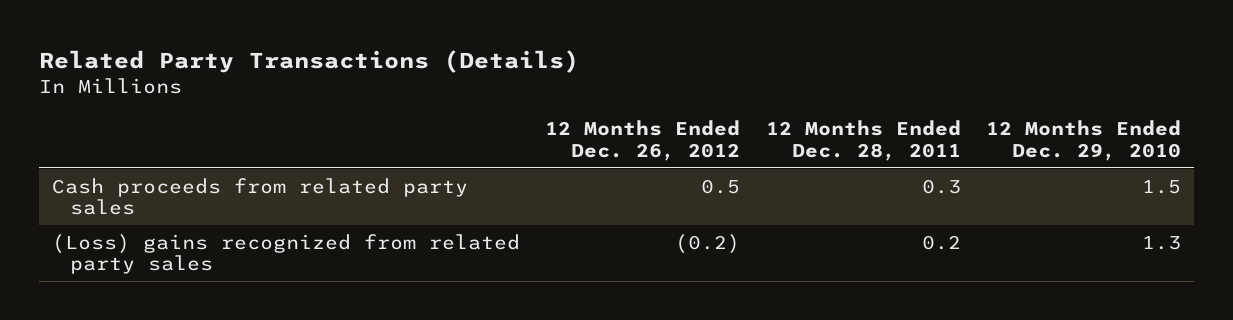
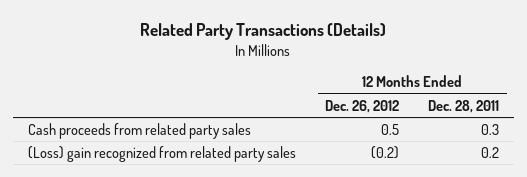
- | 12 Months Ended Dec. 26, 2012 | 12 Months Ended Dec. 28, 2011 | 12 Months Ended Dec. 29, 2010
+ | 12 Months Ended Dec. 26, 2012 | 12 Months Ended Dec. 28, 2011
- (Loss) gains recognized from related party sales | (0.2) | 0.2 | 1.3
+ (Loss) gain recognized from related party sales | (0.2) | 0.2

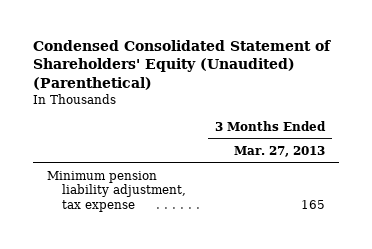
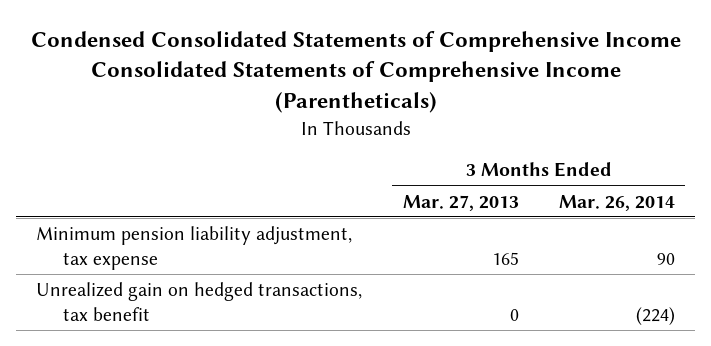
- Condensed Consolidated Statement of Shareholders' Equity (Unaudited) (Parenthetical)
+ Condensed Consolidated Statements of Comprehensive Income Consolidated Statements of Comprehensive Income (Parentheticals)
- | 3 Months Ended Mar. 27, 2013
+ | 3 Months Ended Mar. 27, 2013 | 3 Months Ended Mar. 26, 2014
+ Unrealized gain on hedged transactions, tax benefit | 0 | (224)

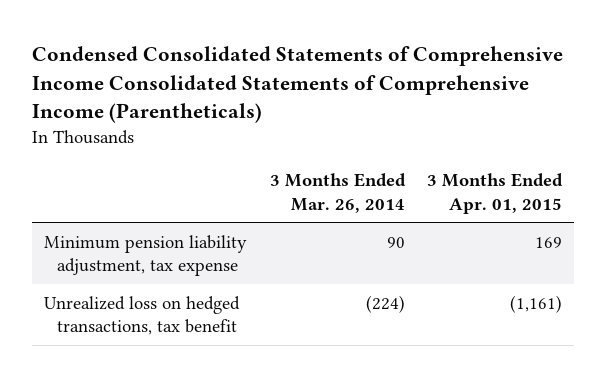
- | 3 Months Ended Mar. 27, 2013 | 3 Months Ended Mar. 26, 2014
+ | 3 Months Ended Mar. 26, 2014 | 3 Months Ended Apr. 01, 2015
- Unrealized gain on hedged transactions, tax benefit | 0 | (224)
+ Unrealized loss on hedged transactions, tax benefit | (224) | (1,161)

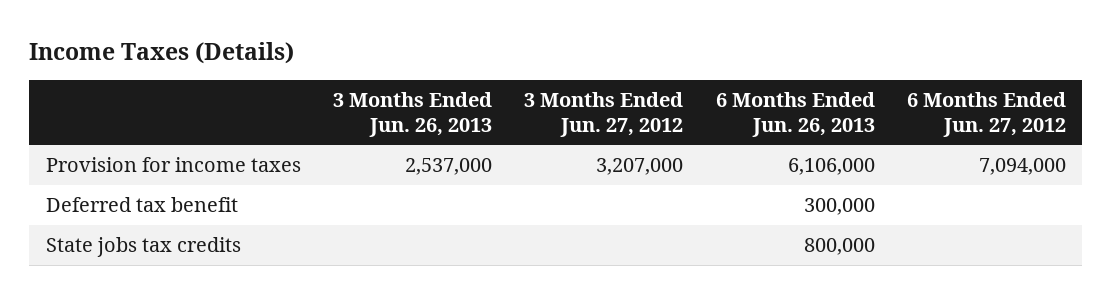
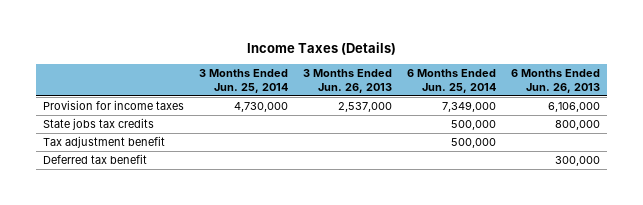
- | 3 Months Ended Jun. 26, 2013 | 3 Months Ended Jun. 27, 2012 | 6 Months Ended Jun. 26, 2013 | 6 Months Ended Jun. 27, 2012
+ | 3 Months Ended Jun. 25, 2014 | 3 Months Ended Jun. 26, 2013 | 6 Months Ended Jun. 25, 2014 | 6 Months Ended Jun. 26, 2013
+ Tax adjustment benefit | | | 500,000 |
moved down: Deferred tax benefit | | | | 300,000

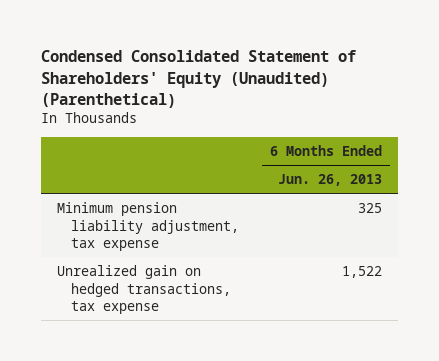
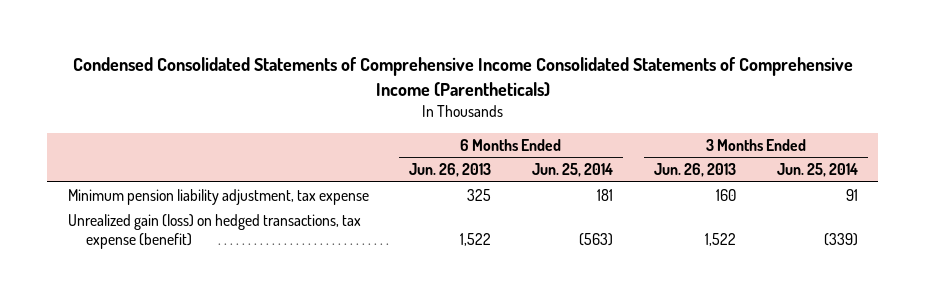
- Condensed Consolidated Statement of Shareholders' Equity (Unaudited) (Parenthetical)
+ Condensed Consolidated Statements of Comprehensive Income Consolidated Statements of Comprehensive Income (Parentheticals)
- | 6 Months Ended Jun. 26, 2013
+ | 6 Months Ended Jun. 26, 2013 | 6 Months Ended Jun. 25, 2014 | 3 Months Ended Jun. 26, 2013 | 3 Months Ended Jun. 25, 2014
- Unrealized gain on hedged transactions, tax expense | 1,522
+ Unrealized gain (loss) on hedged transactions, tax expense (benefit) | 1,522 | (563) | 1,522 | (339)

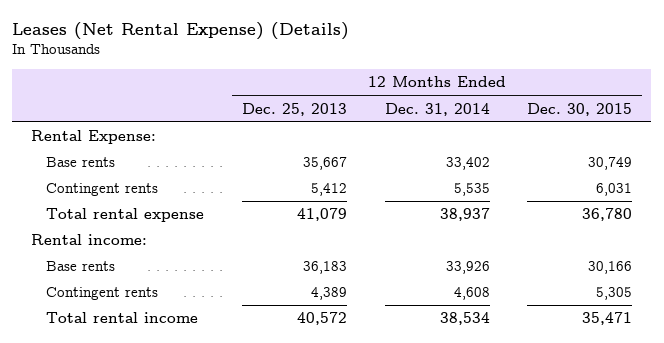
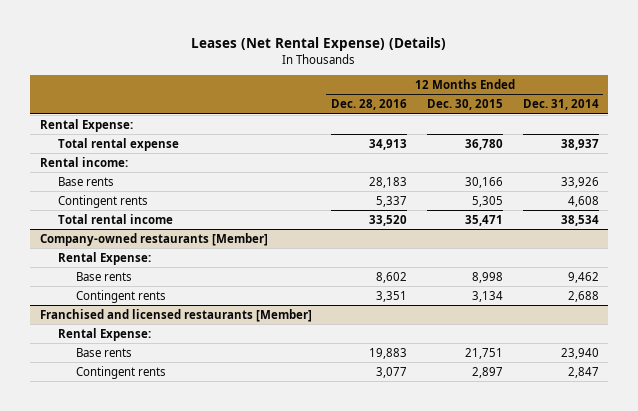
- | 12 Months Ended Dec. 25, 2013 | 12 Months Ended Dec. 31, 2014 | 12 Months Ended Dec. 30, 2015
+ | 12 Months Ended Dec. 28, 2016 | 12 Months Ended Dec. 30, 2015 | 12 Months Ended Dec. 31, 2014
- Base rents | 35,667 | 33,402 | 30,749
- Contingent rents | 5,412 | 5,535 | 6,031
+ Company-owned restaurants [Member]
+ Rental Expense:
+ Base rents | 8,602 | 8,998 | 9,462
+ Contingent rents | 3,351 | 3,134 | 2,688
+ Franchised and licensed restaurants [Member]
+ Rental Expense:
+ Base rents | 19,883 | 21,751 | 23,940
+ Contingent rents | 3,077 | 2,897 | 2,847

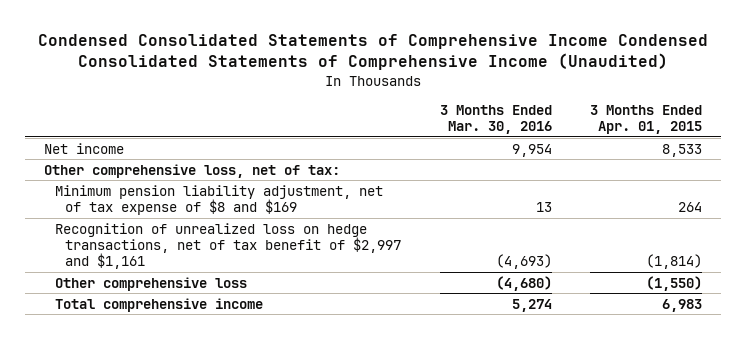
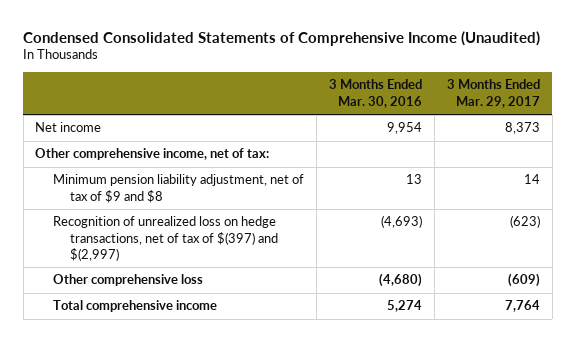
- Condensed Consolidated Statements of Comprehensive Income Condensed Consolidated Statements of Comprehensive Income (Unaudited)
+ Condensed Consolidated Statements of Comprehensive Income (Unaudited)
- | 3 Months Ended Mar. 30, 2016 | 3 Months Ended Apr. 01, 2015
+ | 3 Months Ended Mar. 30, 2016 | 3 Months Ended Mar. 29, 2017
- Other comprehensive loss, net of tax:
- Minimum pension liability adjustment, net of tax expense of $8 and $169 | 13 | 264
- Recognition of unrealized loss on hedge transactions, net of tax benefit of $2,997 and $1,161 | (4,693) | (1,814)
+ Other comprehensive income, net of tax:
+ Minimum pension liability adjustment, net of tax of $9 and $8 | 13 | 14
+ Recognition of unrealized loss on hedge transactions, net of tax of $(397) and $(2,997) | (4,693) | (623)

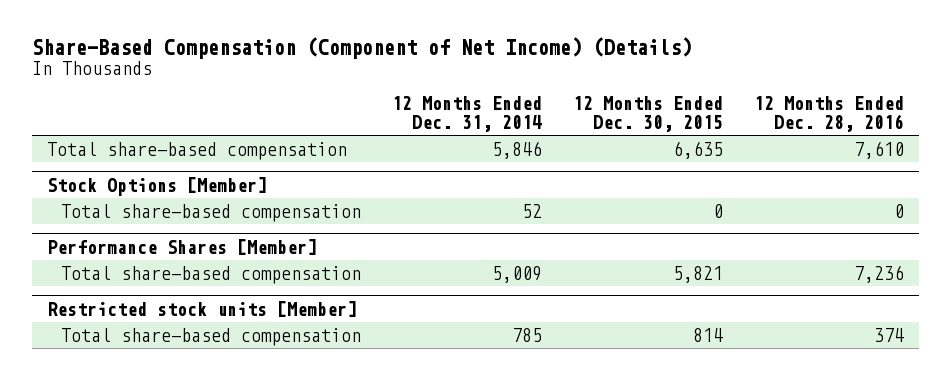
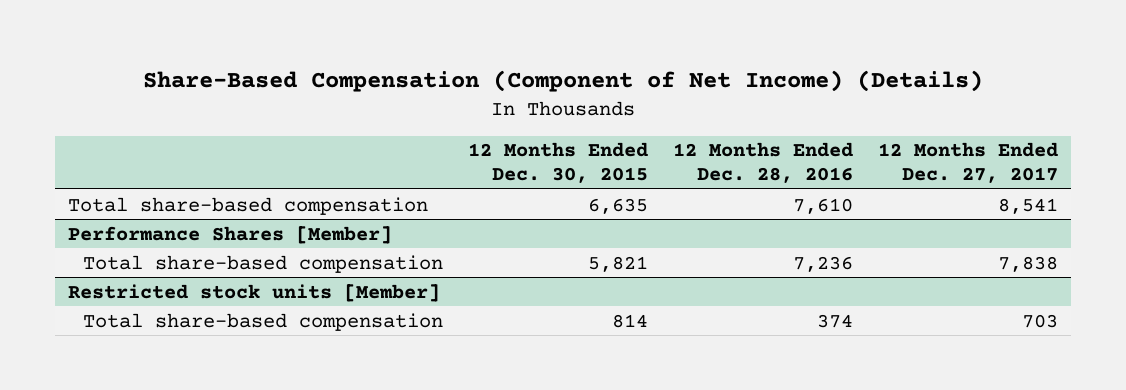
- | 12 Months Ended Dec. 31, 2014 | 12 Months Ended Dec. 30, 2015 | 12 Months Ended Dec. 28, 2016
+ | 12 Months Ended Dec. 30, 2015 | 12 Months Ended Dec. 28, 2016 | 12 Months Ended Dec. 27, 2017
- Stock Options [Member]
- Total share-based compensation | 52 | 0 | 0

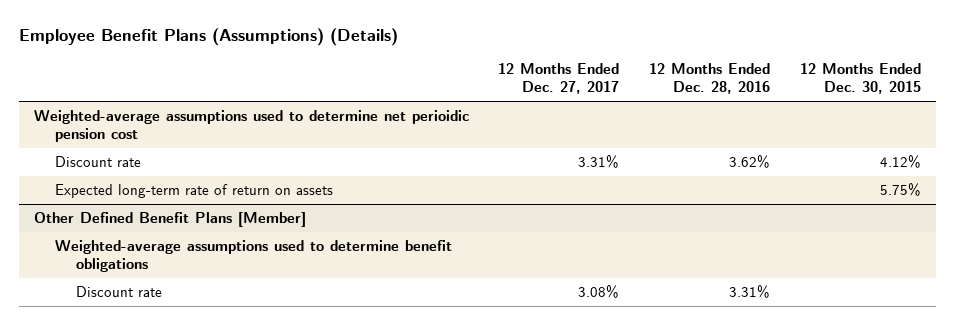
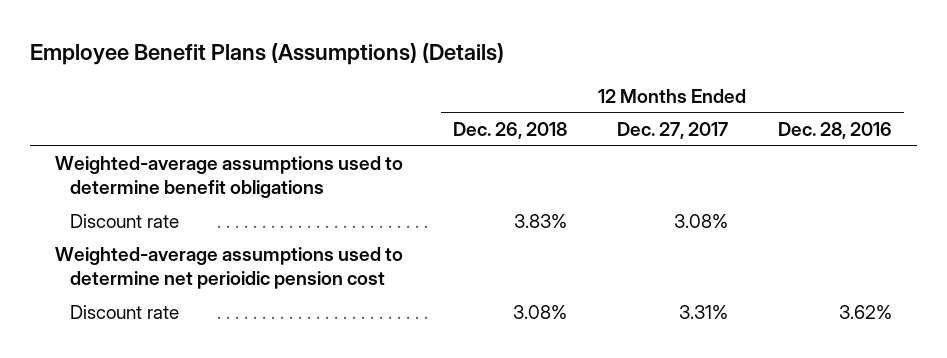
- | 12 Months Ended Dec. 27, 2017 | 12 Months Ended Dec. 28, 2016 | 12 Months Ended Dec. 30, 2015
+ | 12 Months Ended Dec. 26, 2018 | 12 Months Ended Dec. 27, 2017 | 12 Months Ended Dec. 28, 2016
+ Weighted-average assumptions used to determine benefit obligations
+ Discount rate | 3.83% | 3.08% |
- Expected long-term rate of return on assets | | | 5.75%
- Other Defined Benefit Plans [Member]
- Weighted-average assumptions used to determine benefit obligations
- Discount rate | 3.08% | 3.31% |

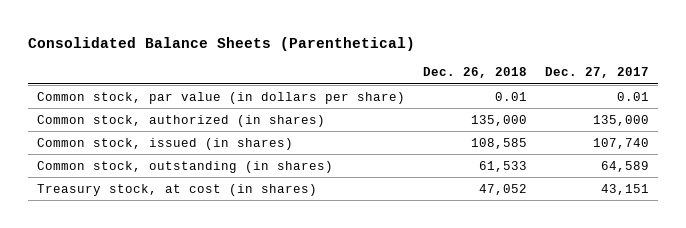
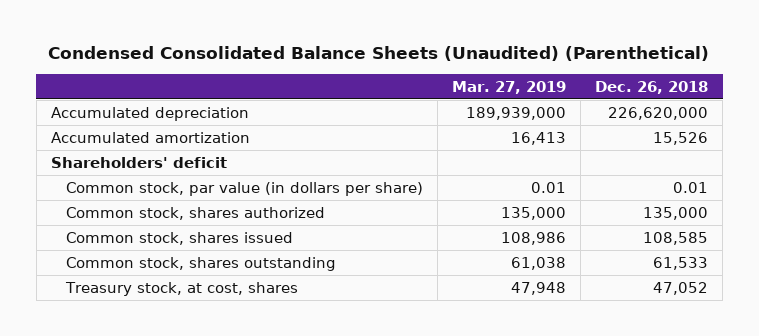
- Consolidated Balance Sheets (Parenthetical)
+ Condensed Consolidated Balance Sheets (Unaudited) (Parenthetical)
- | Dec. 26, 2018 | Dec. 27, 2017
+ | Mar. 27, 2019 | Dec. 26, 2018
+ Accumulated depreciation | 189,939,000 | 226,620,000
+ Accumulated amortization | 16,413 | 15,526
+ Shareholders' deficit
- Common stock, authorized (in shares) | 135,000 | 135,000
- Common stock, issued (in shares) | 108,585 | 107,740
- Common stock, outstanding (in shares) | 61,533 | 64,589
- Treasury stock, at cost (in shares) | 47,052 | 43,151
+ Common stock, shares authorized | 135,000 | 135,000
+ Common stock, shares issued | 108,986 | 108,585
+ Common stock, shares outstanding | 61,038 | 61,533
+ Treasury stock, at cost, shares | 47,948 | 47,052

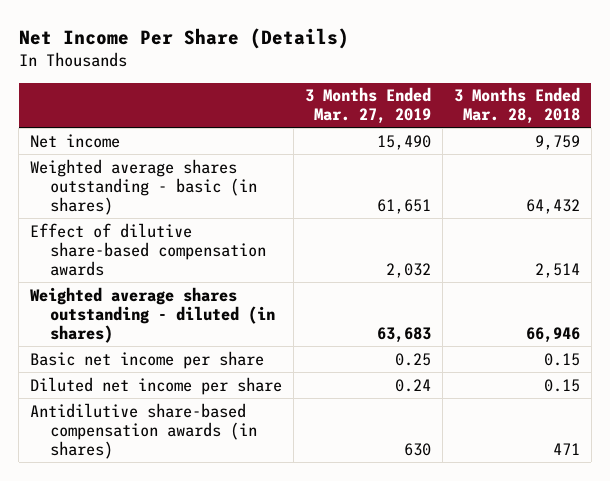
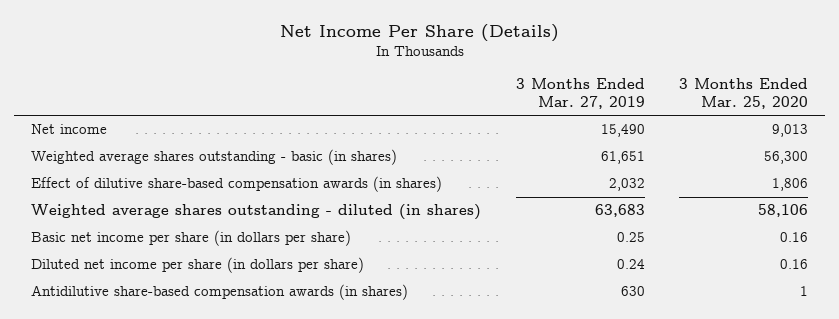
- | 3 Months Ended Mar. 27, 2019 | 3 Months Ended Mar. 28, 2018
+ | 3 Months Ended Mar. 27, 2019 | 3 Months Ended Mar. 25, 2020
- Effect of dilutive share-based compensation awards | 2,032 | 2,514
+ Effect of dilutive share-based compensation awards (in shares) | 2,032 | 1,806
- Basic net income per share | 0.25 | 0.15
- Diluted net income per share | 0.24 | 0.15
+ Basic net income per share (in dollars per share) | 0.25 | 0.16
+ Diluted net income per share (in dollars per share) | 0.24 | 0.16

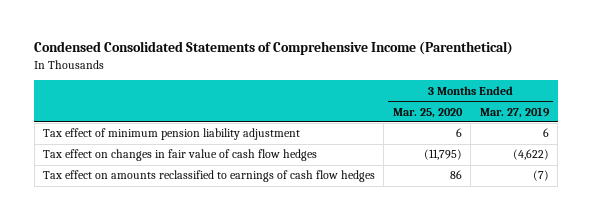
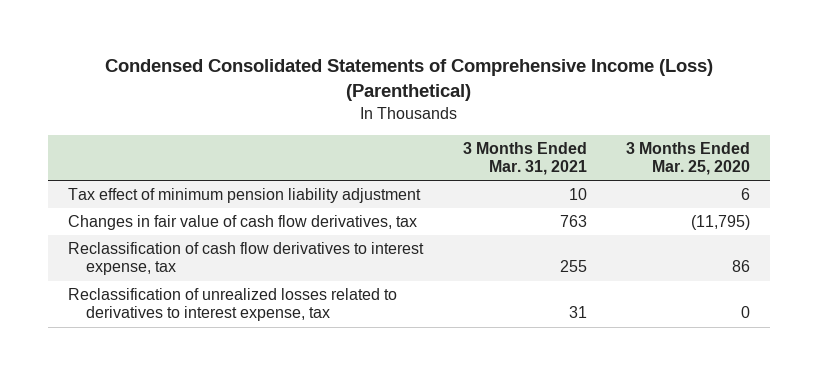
- Condensed Consolidated Statements of Comprehensive Income (Parenthetical)
+ Condensed Consolidated Statements of Comprehensive Income (Loss) (Parenthetical)
- | 3 Months Ended Mar. 25, 2020 | 3 Months Ended Mar. 27, 2019
+ | 3 Months Ended Mar. 31, 2021 | 3 Months Ended Mar. 25, 2020
- Tax effect on changes in fair value of cash flow hedges | (11,795) | (4,622)
- Tax effect on amounts reclassified to earnings of cash flow hedges | 86 | (7)
+ Changes in fair value of cash flow derivatives, tax | 763 | (11,795)
+ Reclassification of cash flow derivatives to interest expense, tax | 255 | 86
+ Reclassification of unrealized losses related to derivatives to interest expense, tax | 31 | 0

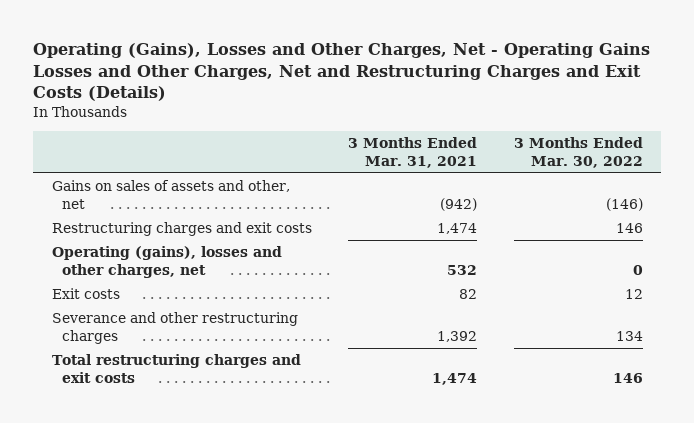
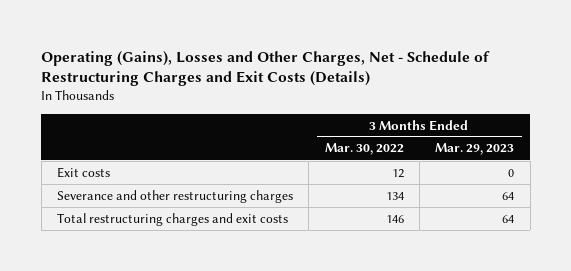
- Operating (Gains), Losses and Other Charges, Net - Operating Gains Losses and Other Charges, Net and Restructuring Charges and Exit Costs (Details)
+ Operating (Gains), Losses and Other Charges, Net - Schedule of Restructuring Charges and Exit Costs (Details)
- | 3 Months Ended Mar. 31, 2021 | 3 Months Ended Mar. 30, 2022
+ | 3 Months Ended Mar. 30, 2022 | 3 Months Ended Mar. 29, 2023
- Gains on sales of assets and other, net | (942) | (146)
- Restructuring charges and exit costs | 1,474 | 146
- Operating (gains), losses and other charges, net | 532 | 0

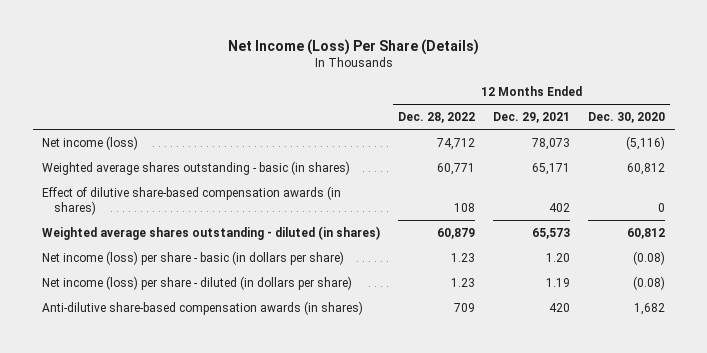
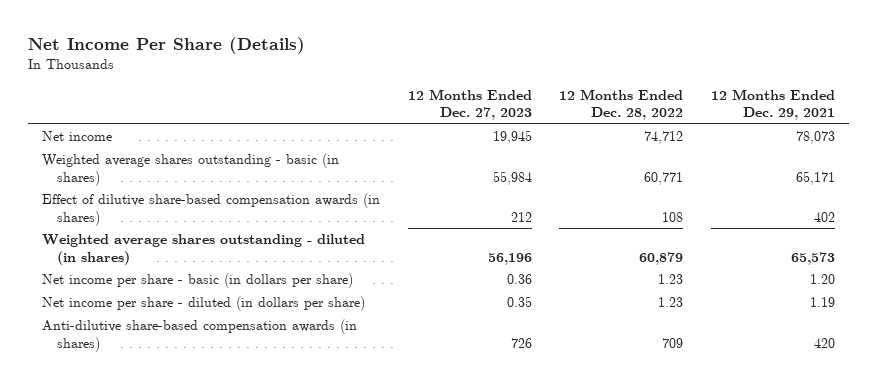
- Net Income (Loss) Per Share (Details)
+ Net Income Per Share (Details)
- | 12 Months Ended Dec. 28, 2022 | 12 Months Ended Dec. 29, 2021 | 12 Months Ended Dec. 30, 2020
+ | 12 Months Ended Dec. 27, 2023 | 12 Months Ended Dec. 28, 2022 | 12 Months Ended Dec. 29, 2021
- Net income (loss) | 74,712 | 78,073 | (5,116)
+ Net income | 19,945 | 74,712 | 78,073
- Net income (loss) per share - basic (in dollars per share) | 1.23 | 1.20 | (0.08)
- Net income (loss) per share - diluted (in dollars per share) | 1.23 | 1.19 | (0.08)
+ Net income per share - basic (in dollars per share) | 0.36 | 1.23 | 1.20
+ Net income per share - diluted (in dollars per share) | 0.35 | 1.23 | 1.19

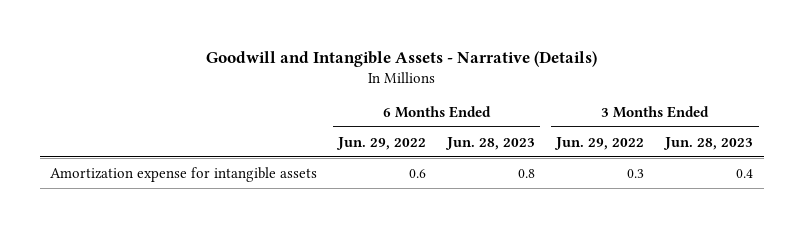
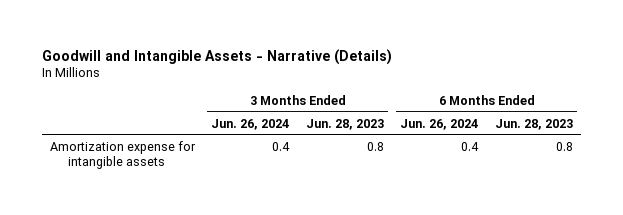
- | 6 Months Ended Jun. 29, 2022 | 6 Months Ended Jun. 28, 2023 | 3 Months Ended Jun. 29, 2022 | 3 Months Ended Jun. 28, 2023
+ | 3 Months Ended Jun. 26, 2024 | 3 Months Ended Jun. 28, 2023 | 6 Months Ended Jun. 26, 2024 | 6 Months Ended Jun. 28, 2023
- Amortization expense for intangible assets | 0.6 | 0.8 | 0.3 | 0.4
+ Amortization expense for intangible assets | 0.4 | 0.8 | 0.4 | 0.8

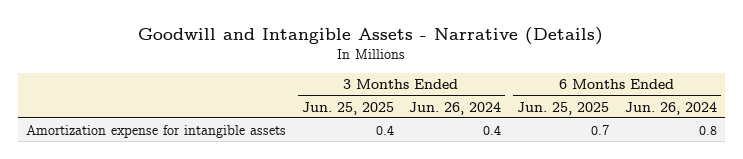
- | 3 Months Ended Jun. 26, 2024 | 3 Months Ended Jun. 28, 2023 | 6 Months Ended Jun. 26, 2024 | 6 Months Ended Jun. 28, 2023
+ | 3 Months Ended Jun. 25, 2025 | 3 Months Ended Jun. 26, 2024 | 6 Months Ended Jun. 25, 2025 | 6 Months Ended Jun. 26, 2024
- Amortization expense for intangible assets | 0.4 | 0.8 | 0.4 | 0.8
+ Amortization expense for intangible assets | 0.4 | 0.4 | 0.7 | 0.8

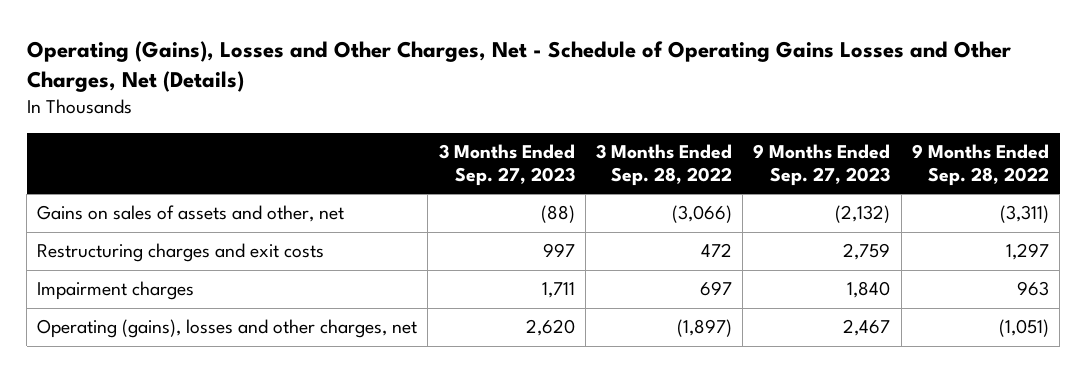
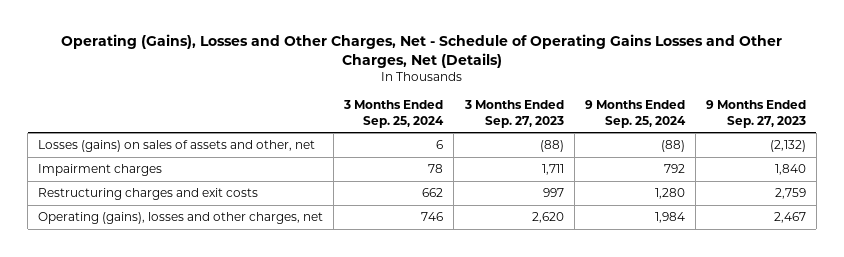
- | 3 Months Ended Sep. 27, 2023 | 3 Months Ended Sep. 28, 2022 | 9 Months Ended Sep. 27, 2023 | 9 Months Ended Sep. 28, 2022
+ | 3 Months Ended Sep. 25, 2024 | 3 Months Ended Sep. 27, 2023 | 9 Months Ended Sep. 25, 2024 | 9 Months Ended Sep. 27, 2023
- Gains on sales of assets and other, net | (88) | (3,066) | (2,132) | (3,311)
+ Losses (gains) on sales of assets and other, net | 6 | (88) | (88) | (2,132)
moved down: Restructuring charges and exit costs | 662 | 997 | 1,280 | 2,759

